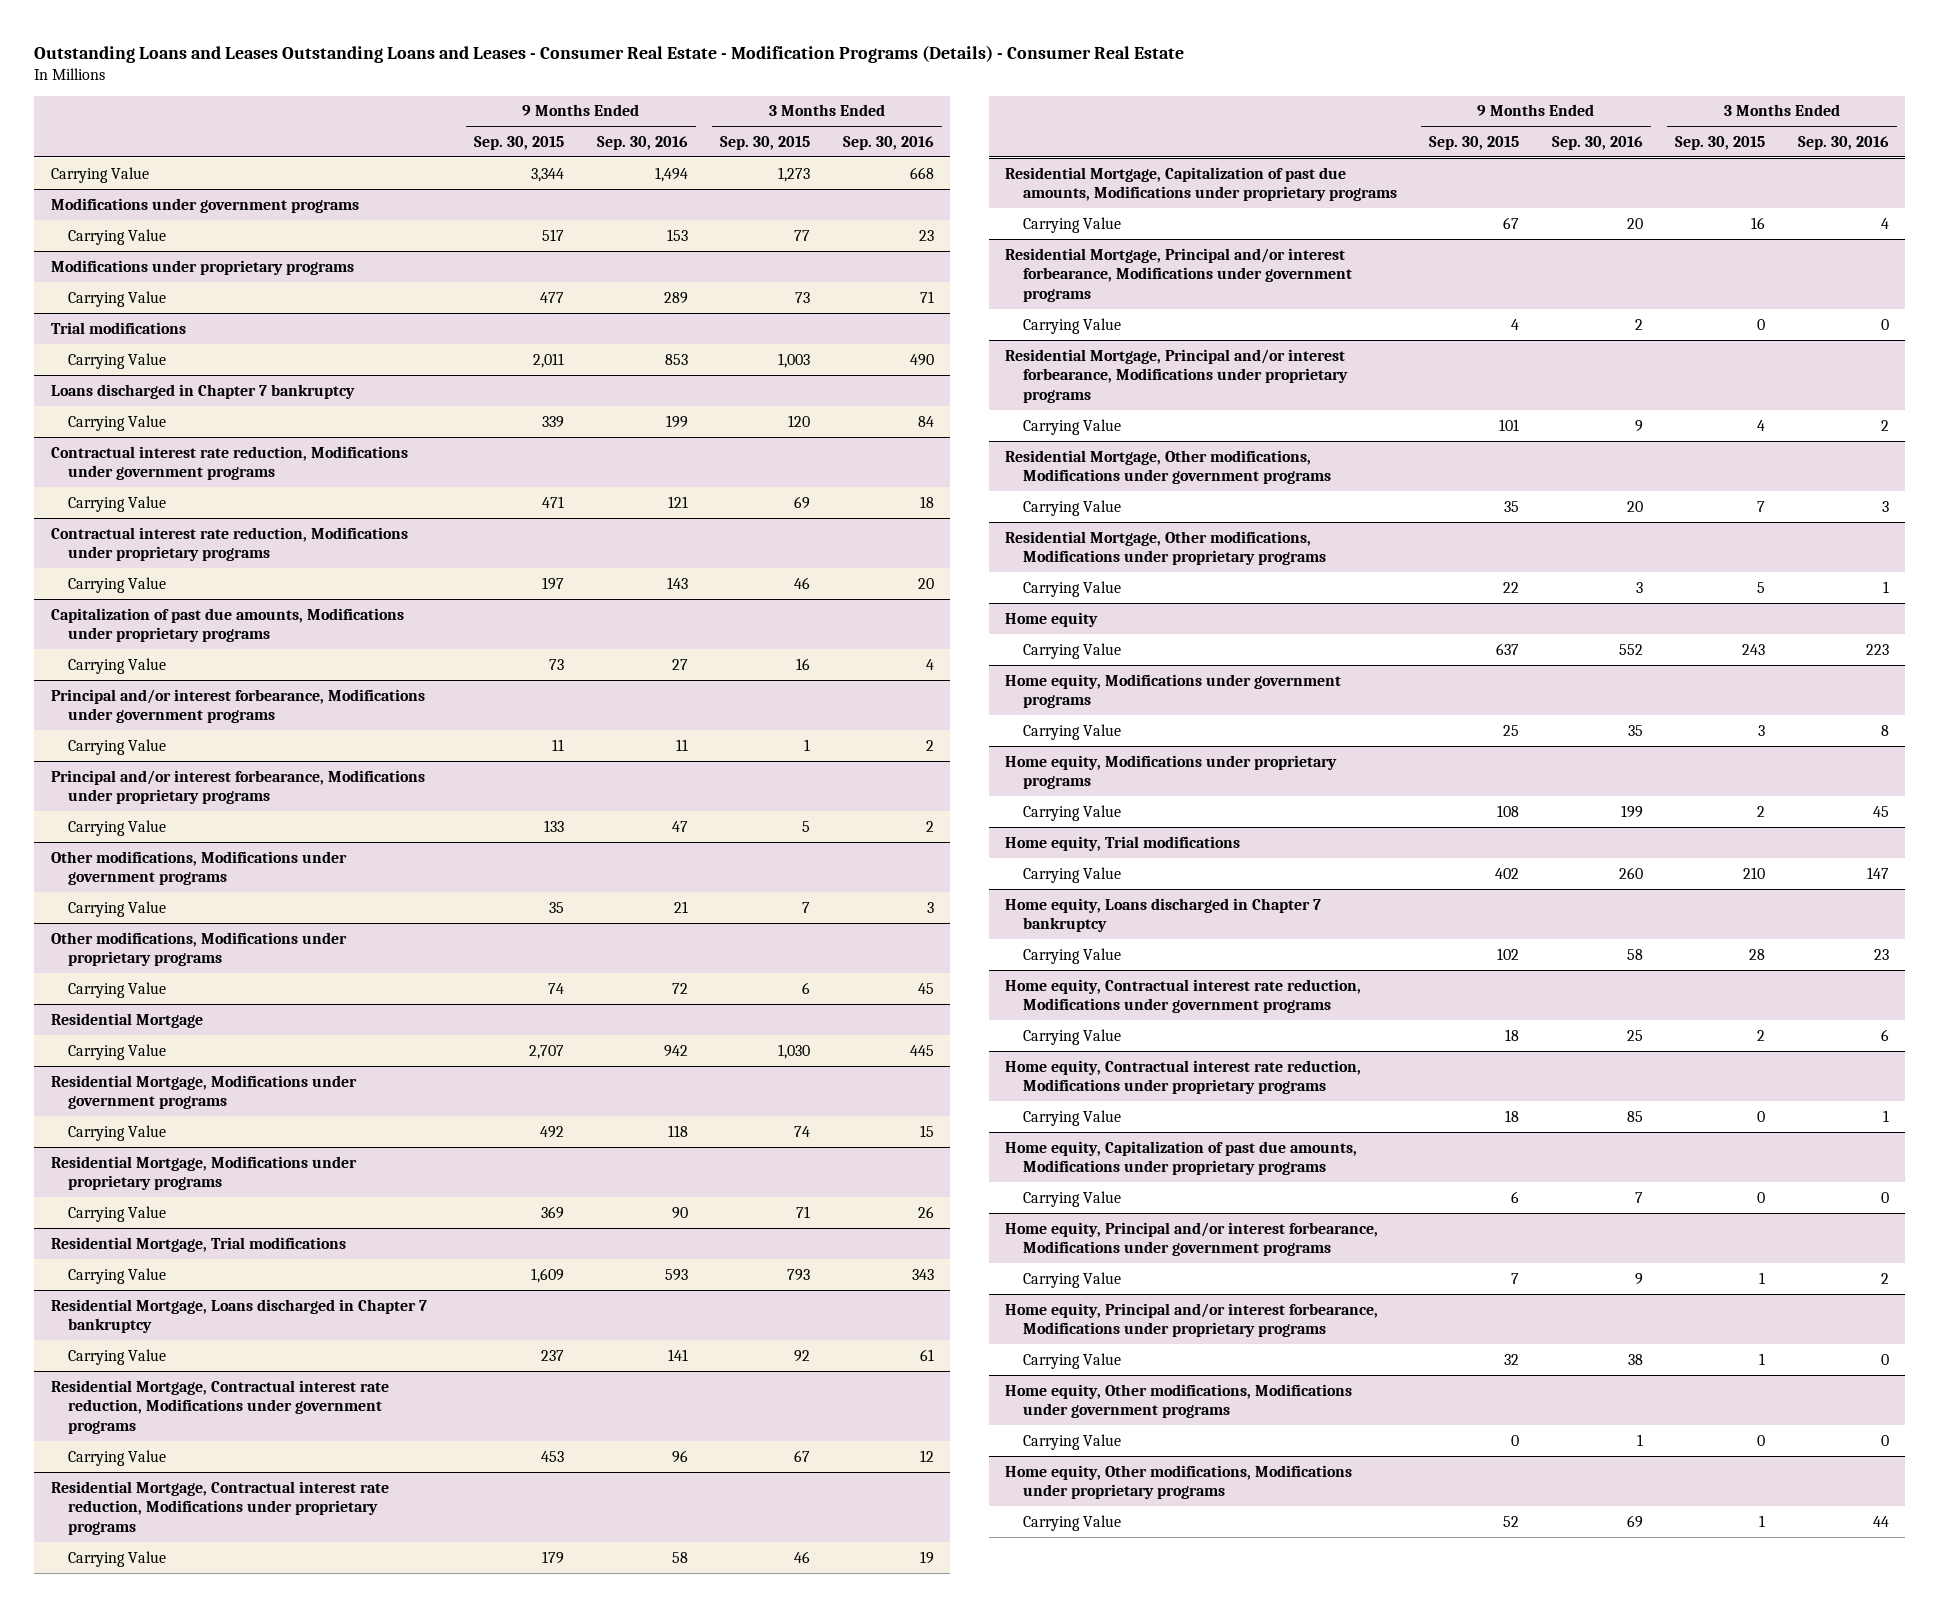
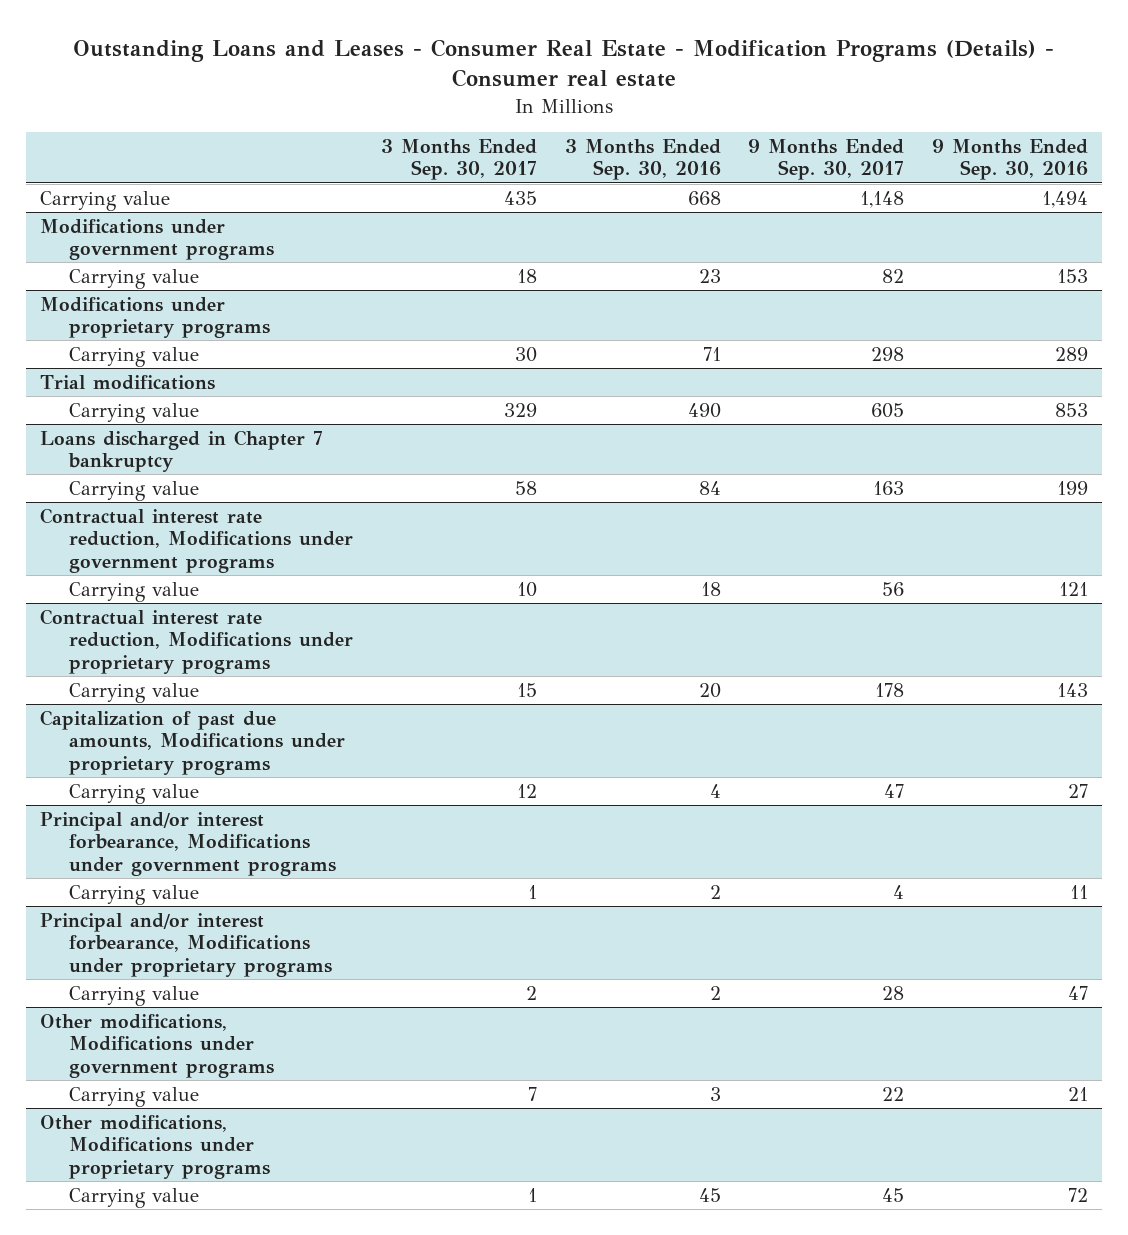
- Outstanding Loans and Leases Outstanding Loans and Leases - Consumer Real Estate - Modification Programs (Details) - Consumer Real Estate
+ Outstanding Loans and Leases - Consumer Real Estate - Modification Programs (Details) - Consumer real estate
- | 9 Months Ended Sep. 30, 2015 | 9 Months Ended Sep. 30, 2016 | 3 Months Ended Sep. 30, 2015 | 3 Months Ended Sep. 30, 2016
+ | 3 Months Ended Sep. 30, 2017 | 3 Months Ended Sep. 30, 2016 | 9 Months Ended Sep. 30, 2017 | 9 Months Ended Sep. 30, 2016
- Carrying Value | 3,344 | 1,494 | 1,273 | 668
+ Carrying value | 435 | 668 | 1,148 | 1,494
@ Modifications under government programs
- Carrying Value | 517 | 153 | 77 | 23
+ Carrying value | 18 | 23 | 82 | 153
@ Modifications under proprietary programs
- Carrying Value | 477 | 289 | 73 | 71
+ Carrying value | 30 | 71 | 298 | 289
@ Trial modifications
- Carrying Value | 2,011 | 853 | 1,003 | 490
+ Carrying value | 329 | 490 | 605 | 853
@ Loans discharged in Chapter 7 bankruptcy
- Carrying Value | 339 | 199 | 120 | 84
+ Carrying value | 58 | 84 | 163 | 199
@ Contractual interest rate reduction, Modifications under government programs
- Carrying Value | 471 | 121 | 69 | 18
+ Carrying value | 10 | 18 | 56 | 121
@ Contractual interest rate reduction, Modifications under proprietary programs
- Carrying Value | 197 | 143 | 46 | 20
+ Carrying value | 15 | 20 | 178 | 143
@ Capitalization of past due amounts, Modifications under proprietary programs
- Carrying Value | 73 | 27 | 16 | 4
+ Carrying value | 12 | 4 | 47 | 27
@ Principal and/or interest forbearance, Modifications under government programs
- Carrying Value | 11 | 11 | 1 | 2
+ Carrying value | 1 | 2 | 4 | 11
@ Principal and/or interest forbearance, Modifications under proprietary programs
- Carrying Value | 133 | 47 | 5 | 2
+ Carrying value | 2 | 2 | 28 | 47
@ Other modifications, Modifications under government programs
- Carrying Value | 35 | 21 | 7 | 3
+ Carrying value | 7 | 3 | 22 | 21
@ Other modifications, Modifications under proprietary programs
- Carrying Value | 74 | 72 | 6 | 45
- Residential Mortgage
- Carrying Value | 2,707 | 942 | 1,030 | 445
- Residential Mortgage, Modifications under government programs
- Carrying Value | 492 | 118 | 74 | 15
- Residential Mortgage, Modifications under proprietary programs
- Carrying Value | 369 | 90 | 71 | 26
- Residential Mortgage, Trial modifications
- Carrying Value | 1,609 | 593 | 793 | 343
- Residential Mortgage, Loans discharged in Chapter 7 bankruptcy
- Carrying Value | 237 | 141 | 92 | 61
- Residential Mortgage, Contractual interest rate reduction, Modifications under government programs
- Carrying Value | 453 | 96 | 67 | 12
- Residential Mortgage, Contractual interest rate reduction, Modifications under proprietary programs
- Carrying Value | 179 | 58 | 46 | 19
- Residential Mortgage, Capitalization of past due amounts, Modifications under proprietary programs
- Carrying Value | 67 | 20 | 16 | 4
- Residential Mortgage, Principal and/or interest forbearance, Modifications under government programs
- Carrying Value | 4 | 2 | 0 | 0
- Residential Mortgage, Principal and/or interest forbearance, Modifications under proprietary programs
- Carrying Value | 101 | 9 | 4 | 2
- Residential Mortgage, Other modifications, Modifications under government programs
- Carrying Value | 35 | 20 | 7 | 3
- Residential Mortgage, Other modifications, Modifications under proprietary programs
- Carrying Value | 22 | 3 | 5 | 1
- Home equity
- Carrying Value | 637 | 552 | 243 | 223
- Home equity, Modifications under government programs
- Carrying Value | 25 | 35 | 3 | 8
- Home equity, Modifications under proprietary programs
- Carrying Value | 108 | 199 | 2 | 45
- Home equity, Trial modifications
- Carrying Value | 402 | 260 | 210 | 147
- Home equity, Loans discharged in Chapter 7 bankruptcy
- Carrying Value | 102 | 58 | 28 | 23
- Home equity, Contractual interest rate reduction, Modifications under government programs
- Carrying Value | 18 | 25 | 2 | 6
- Home equity, Contractual interest rate reduction, Modifications under proprietary programs
- Carrying Value | 18 | 85 | 0 | 1
- Home equity, Capitalization of past due amounts, Modifications under proprietary programs
- Carrying Value | 6 | 7 | 0 | 0
- Home equity, Principal and/or interest forbearance, Modifications under government programs
- Carrying Value | 7 | 9 | 1 | 2
- Home equity, Principal and/or interest forbearance, Modifications under proprietary programs
- Carrying Value | 32 | 38 | 1 | 0
- Home equity, Other modifications, Modifications under government programs
- Carrying Value | 0 | 1 | 0 | 0
- Home equity, Other modifications, Modifications under proprietary programs
- Carrying Value | 52 | 69 | 1 | 44
@ Other modifications, Modifications under proprietary programs
+ Carrying value | 1 | 45 | 45 | 72

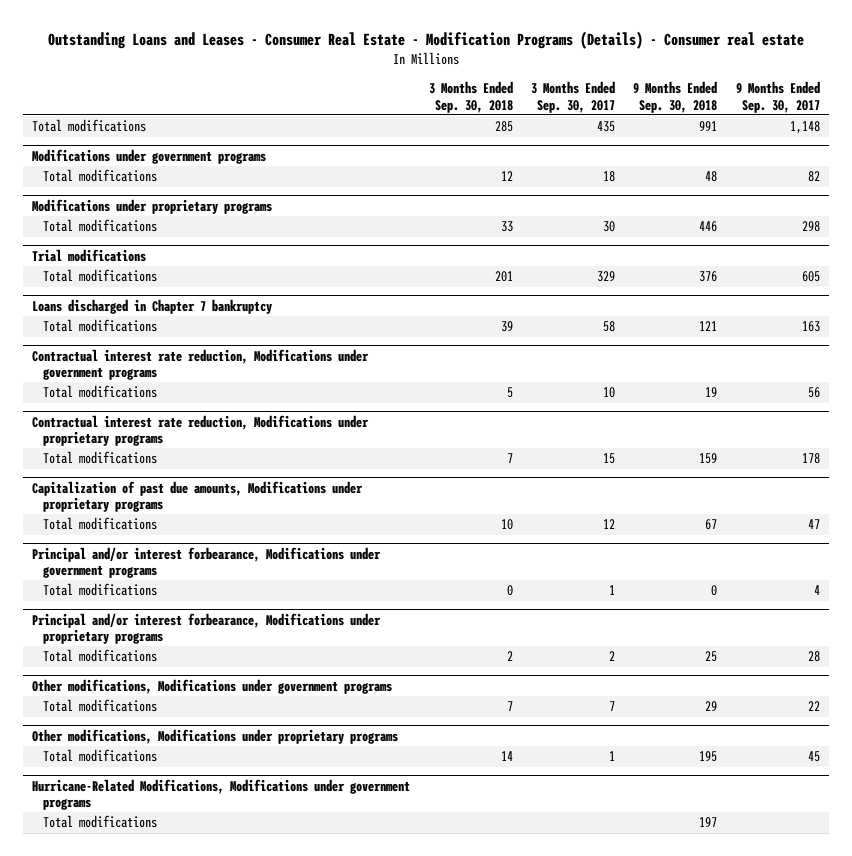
- | 3 Months Ended Sep. 30, 2017 | 3 Months Ended Sep. 30, 2016 | 9 Months Ended Sep. 30, 2017 | 9 Months Ended Sep. 30, 2016
+ | 3 Months Ended Sep. 30, 2018 | 3 Months Ended Sep. 30, 2017 | 9 Months Ended Sep. 30, 2018 | 9 Months Ended Sep. 30, 2017
- Carrying value | 435 | 668 | 1,148 | 1,494
+ Total modifications | 285 | 435 | 991 | 1,148
@ Modifications under government programs
- Carrying value | 18 | 23 | 82 | 153
+ Total modifications | 12 | 18 | 48 | 82
@ Modifications under proprietary programs
- Carrying value | 30 | 71 | 298 | 289
+ Total modifications | 33 | 30 | 446 | 298
@ Trial modifications
- Carrying value | 329 | 490 | 605 | 853
+ Total modifications | 201 | 329 | 376 | 605
@ Loans discharged in Chapter 7 bankruptcy
- Carrying value | 58 | 84 | 163 | 199
+ Total modifications | 39 | 58 | 121 | 163
@ Contractual interest rate reduction, Modifications under government programs
- Carrying value | 10 | 18 | 56 | 121
+ Total modifications | 5 | 10 | 19 | 56
@ Contractual interest rate reduction, Modifications under proprietary programs
- Carrying value | 15 | 20 | 178 | 143
+ Total modifications | 7 | 15 | 159 | 178
@ Capitalization of past due amounts, Modifications under proprietary programs
- Carrying value | 12 | 4 | 47 | 27
+ Total modifications | 10 | 12 | 67 | 47
@ Principal and/or interest forbearance, Modifications under government programs
- Carrying value | 1 | 2 | 4 | 11
+ Total modifications | 0 | 1 | 0 | 4
@ Principal and/or interest forbearance, Modifications under proprietary programs
- Carrying value | 2 | 2 | 28 | 47
+ Total modifications | 2 | 2 | 25 | 28
@ Other modifications, Modifications under government programs
- Carrying value | 7 | 3 | 22 | 21
+ Total modifications | 7 | 7 | 29 | 22
@ Other modifications, Modifications under proprietary programs
- Carrying value | 1 | 45 | 45 | 72
+ Total modifications | 14 | 1 | 195 | 45
+ Hurricane-Related Modifications, Modifications under government programs
+ Total modifications | | | 197 |

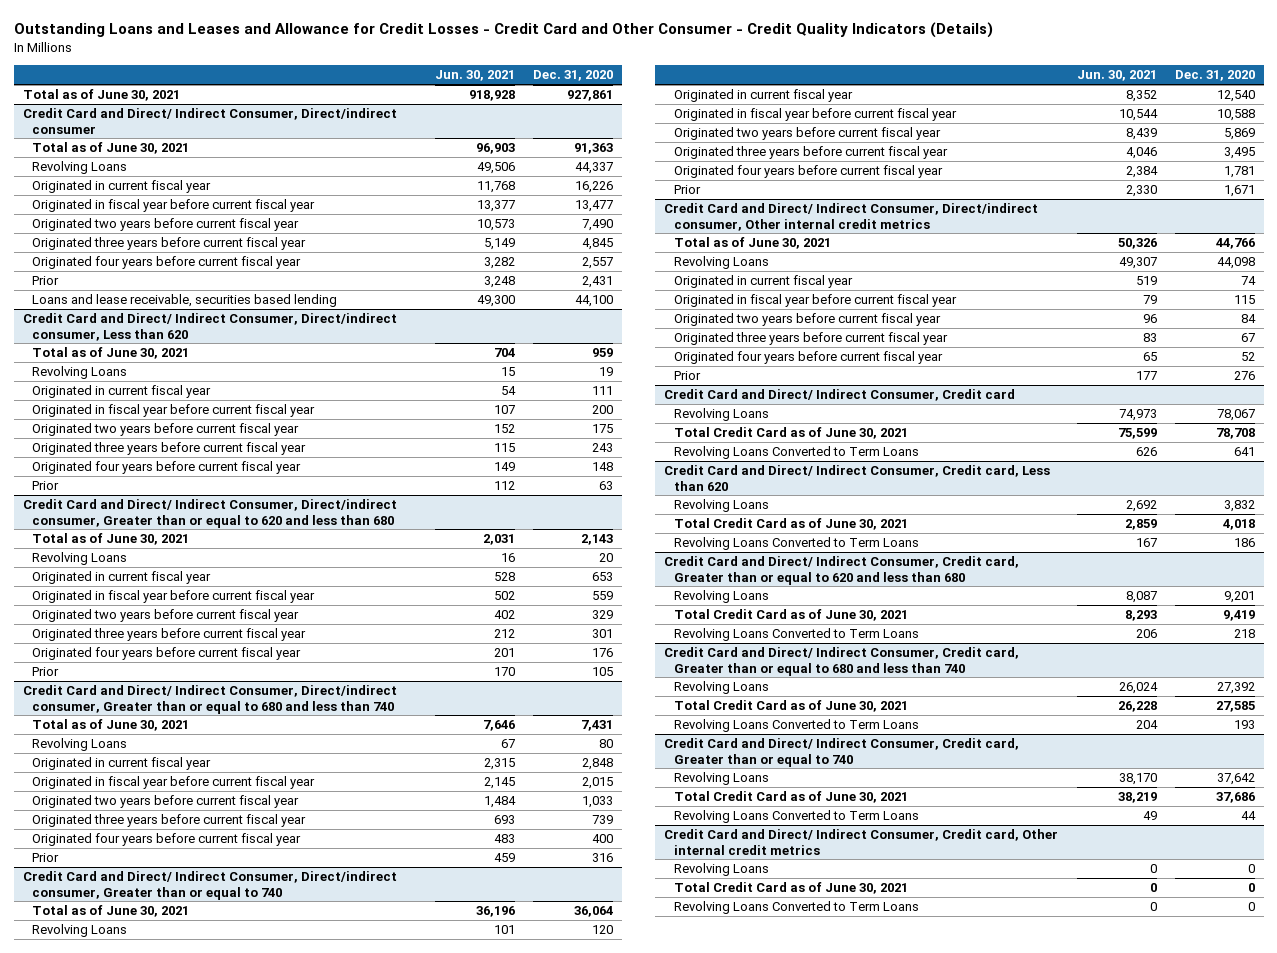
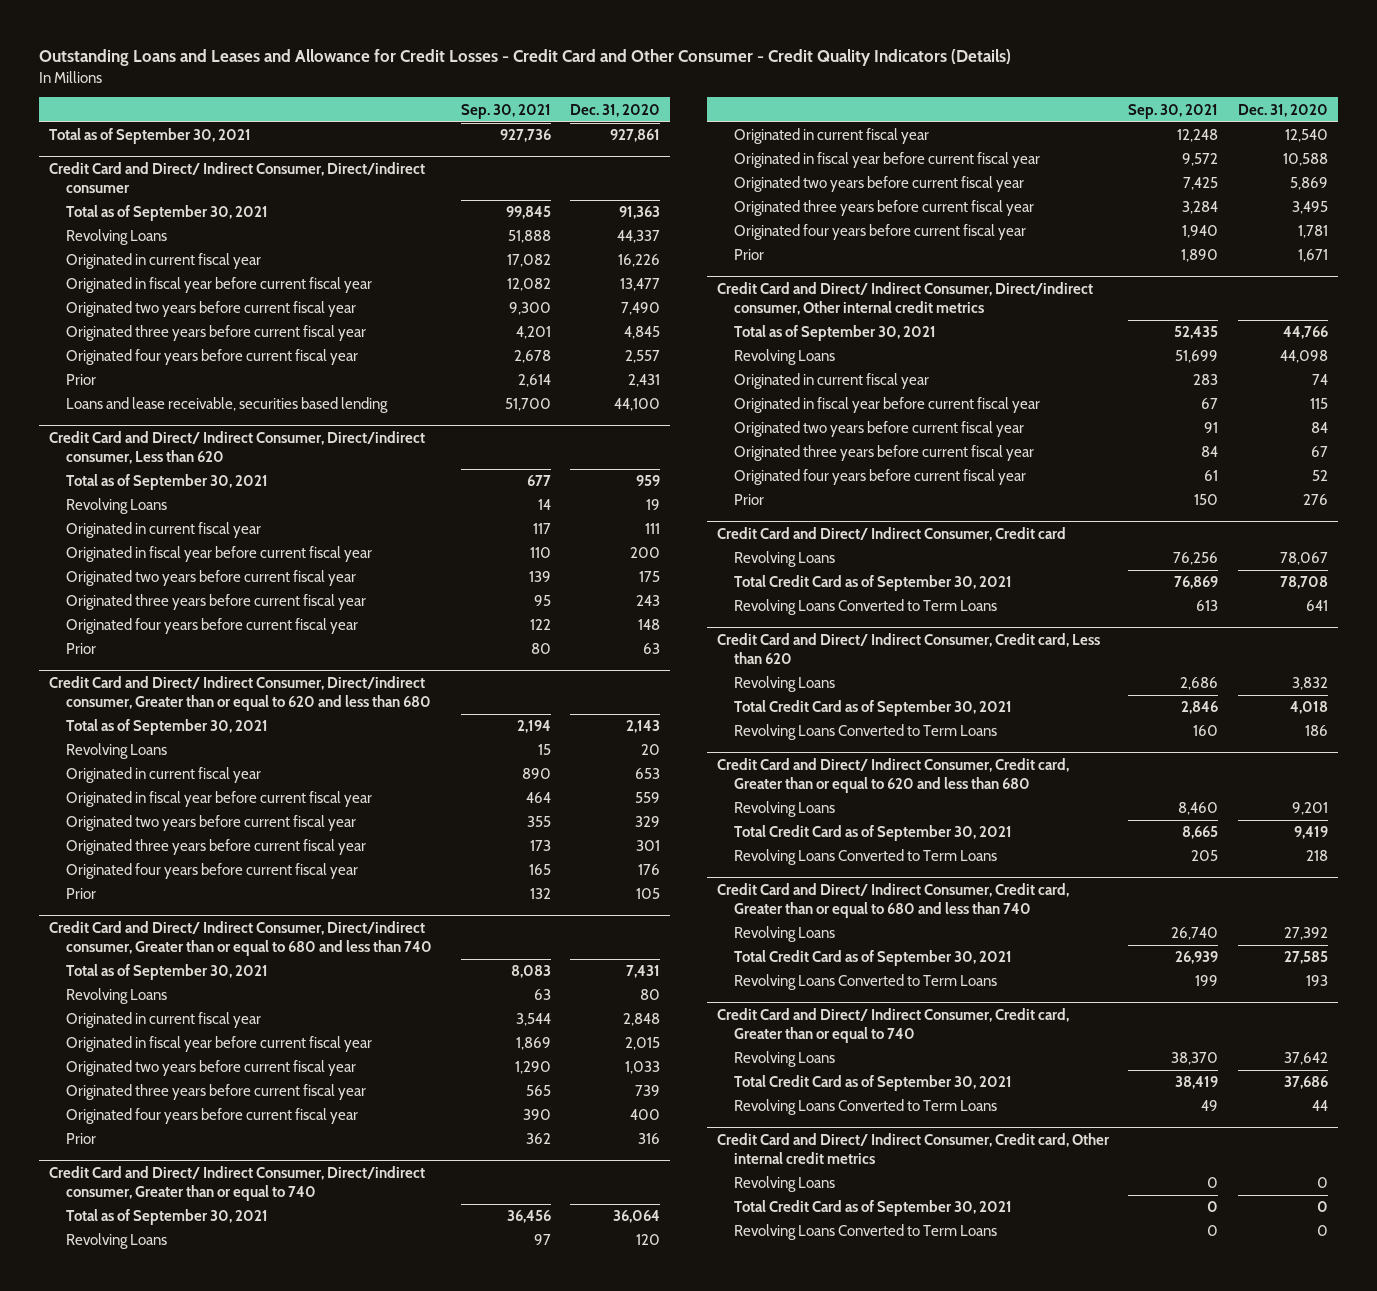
- | Jun. 30, 2021 | Dec. 31, 2020
+ | Sep. 30, 2021 | Dec. 31, 2020
- Total as of June 30, 2021 | 918,928 | 927,861
+ Total as of September 30, 2021 | 927,736 | 927,861
@ Credit Card and Direct/ Indirect Consumer, Direct/indirect consumer
- Total as of June 30, 2021 | 96,903 | 91,363
+ Total as of September 30, 2021 | 99,845 | 91,363
@ Credit Card and Direct/ Indirect Consumer, Direct/indirect consumer, Less than 620
- Total as of June 30, 2021 | 704 | 959
+ Total as of September 30, 2021 | 677 | 959
@ Credit Card and Direct/ Indirect Consumer, Direct/indirect consumer, Greater than or equal to 620 and less than 680
- Total as of June 30, 2021 | 2,031 | 2,143
+ Total as of September 30, 2021 | 2,194 | 2,143
@ Credit Card and Direct/ Indirect Consumer, Direct/indirect consumer, Greater than or equal to 680 and less than 740
- Total as of June 30, 2021 | 7,646 | 7,431
+ Total as of September 30, 2021 | 8,083 | 7,431
@ Credit Card and Direct/ Indirect Consumer, Direct/indirect consumer, Greater than or equal to 740
- Total as of June 30, 2021 | 36,196 | 36,064
+ Total as of September 30, 2021 | 36,456 | 36,064
@ Credit Card and Direct/ Indirect Consumer, Direct/indirect consumer, Other internal credit metrics
- Total as of June 30, 2021 | 50,326 | 44,766
+ Total as of September 30, 2021 | 52,435 | 44,766
@ Credit Card and Direct/ Indirect Consumer, Credit card
- Total Credit Card as of June 30, 2021 | 75,599 | 78,708
+ Total Credit Card as of September 30, 2021 | 76,869 | 78,708
@ Credit Card and Direct/ Indirect Consumer, Credit card, Less than 620
- Total Credit Card as of June 30, 2021 | 2,859 | 4,018
+ Total Credit Card as of September 30, 2021 | 2,846 | 4,018
@ Credit Card and Direct/ Indirect Consumer, Credit card, Greater than or equal to 620 and less than 680
- Total Credit Card as of June 30, 2021 | 8,293 | 9,419
+ Total Credit Card as of September 30, 2021 | 8,665 | 9,419
@ Credit Card and Direct/ Indirect Consumer, Credit card, Greater than or equal to 680 and less than 740
- Total Credit Card as of June 30, 2021 | 26,228 | 27,585
+ Total Credit Card as of September 30, 2021 | 26,939 | 27,585
@ Credit Card and Direct/ Indirect Consumer, Credit card, Greater than or equal to 740
- Total Credit Card as of June 30, 2021 | 38,219 | 37,686
+ Total Credit Card as of September 30, 2021 | 38,419 | 37,686
@ Credit Card and Direct/ Indirect Consumer, Credit card, Other internal credit metrics
- Total Credit Card as of June 30, 2021 | 0 | 0
+ Total Credit Card as of September 30, 2021 | 0 | 0

